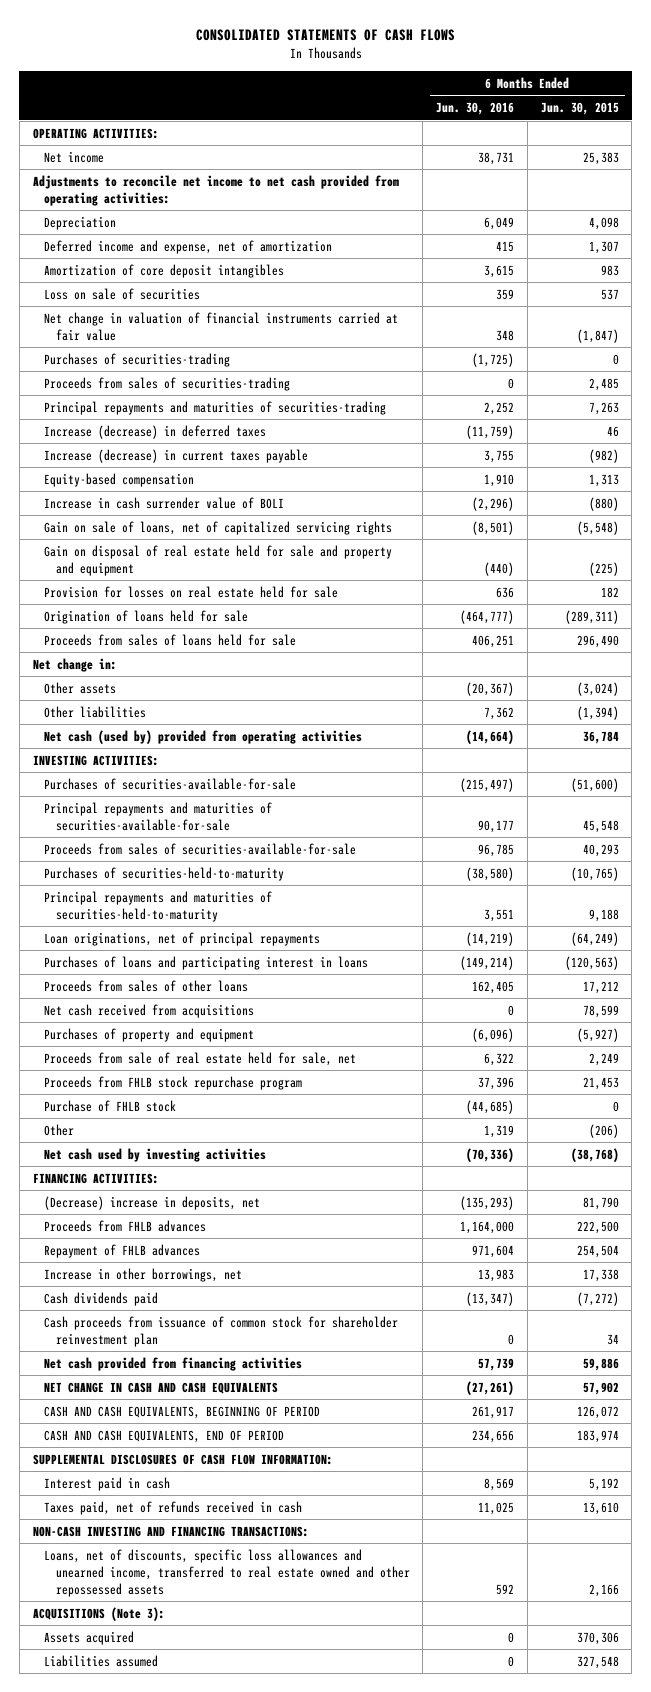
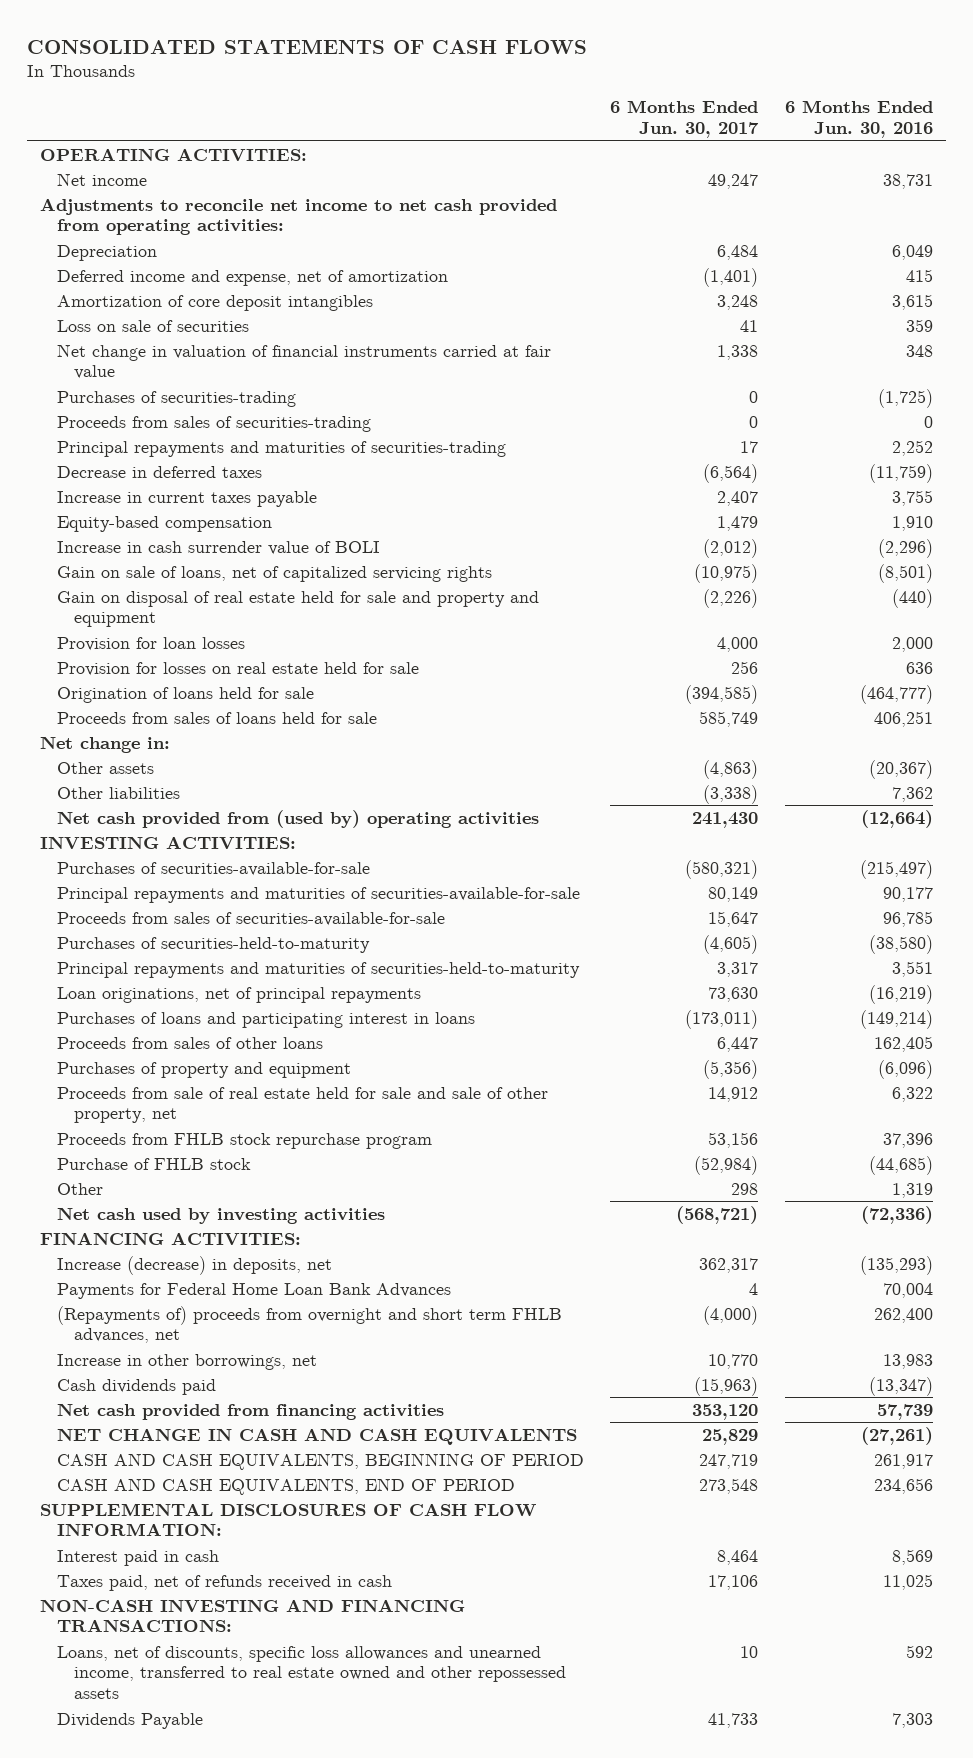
- | 6 Months Ended Jun. 30, 2016 | 6 Months Ended Jun. 30, 2015
+ | 6 Months Ended Jun. 30, 2017 | 6 Months Ended Jun. 30, 2016
- Increase (decrease) in deferred taxes | (11,759) | 46
- Increase (decrease) in current taxes payable | 3,755 | (982)
+ Decrease in deferred taxes | (6,564) | (11,759)
+ Increase in current taxes payable | 2,407 | 3,755
+ Provision for loan losses | 4,000 | 2,000
- Net cash (used by) provided from operating activities | (14,664) | 36,784
+ Net cash provided from (used by) operating activities | 241,430 | (12,664)
- Loan originations, net of principal repayments | (14,219) | (64,249)
+ Loan originations, net of principal repayments | 73,630 | (16,219)
- Net cash received from acquisitions | 0 | 78,599
- Proceeds from sale of real estate held for sale, net | 6,322 | 2,249
+ Proceeds from sale of real estate held for sale and sale of other property, net | 14,912 | 6,322
- Net cash used by investing activities | (70,336) | (38,768)
+ Net cash used by investing activities | (568,721) | (72,336)
- (Decrease) increase in deposits, net | (135,293) | 81,790
- Proceeds from FHLB advances | 1,164,000 | 222,500
- Repayment of FHLB advances | 971,604 | 254,504
+ Increase (decrease) in deposits, net | 362,317 | (135,293)
+ Payments for Federal Home Loan Bank Advances | 4 | 70,004
+ (Repayments of) proceeds from overnight and short term FHLB advances, net | (4,000) | 262,400
- Cash proceeds from issuance of common stock for shareholder reinvestment plan | 0 | 34
- ACQUISITIONS (Note 3):
- Assets acquired | 0 | 370,306
- Liabilities assumed | 0 | 327,548
+ Dividends Payable | 41,733 | 7,303

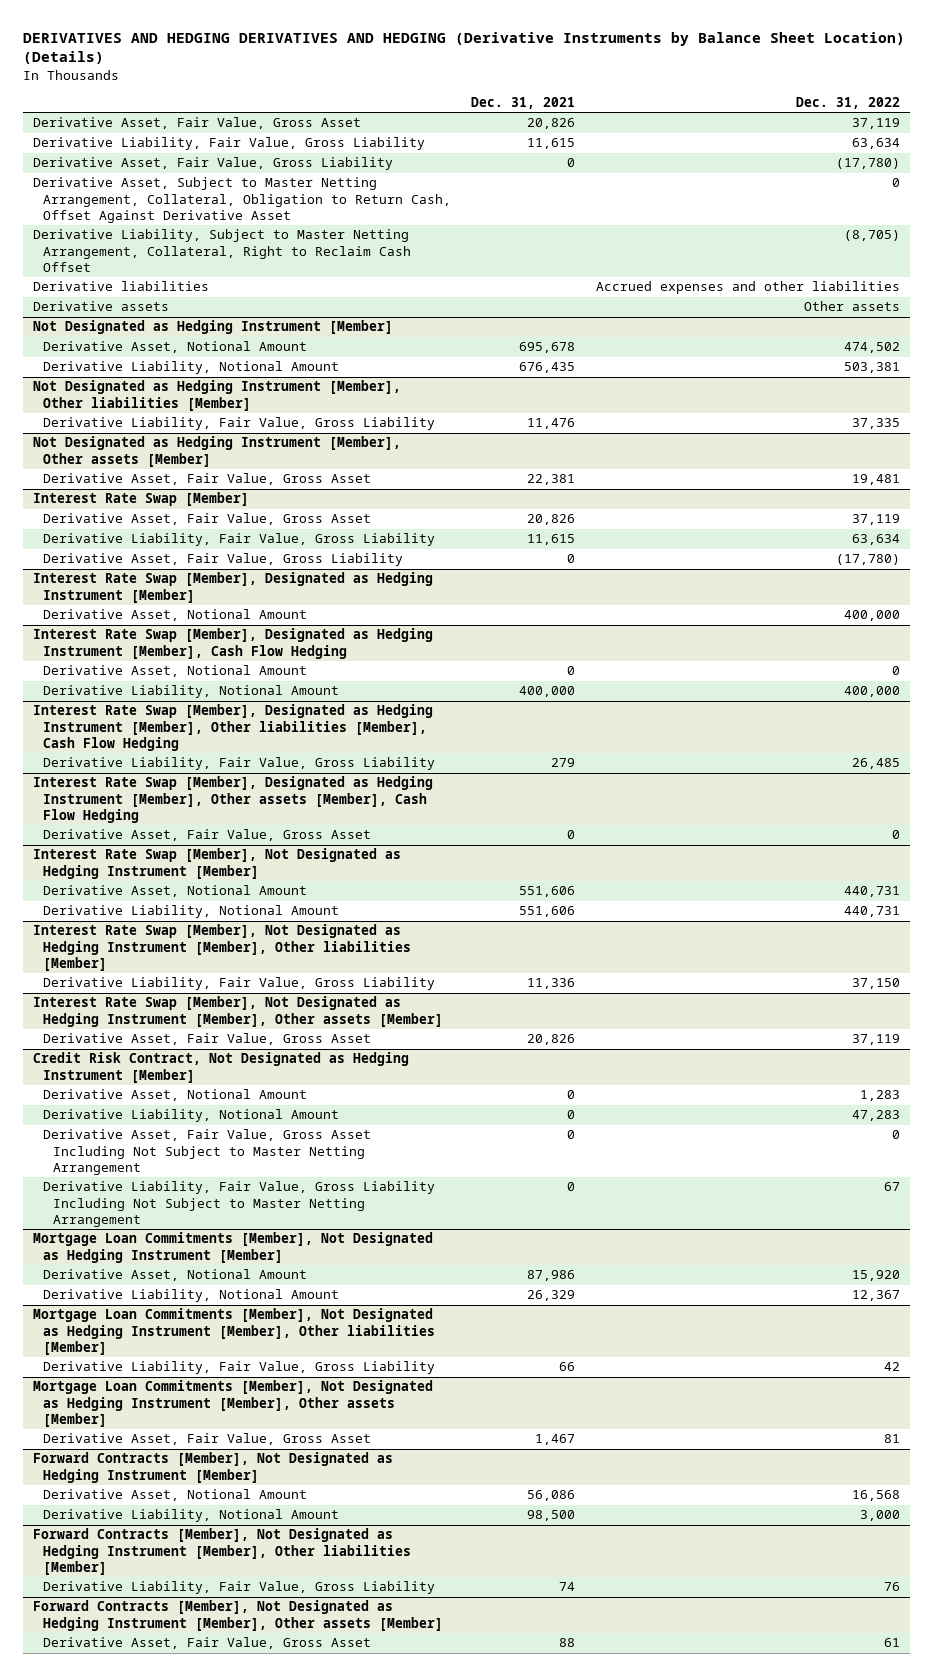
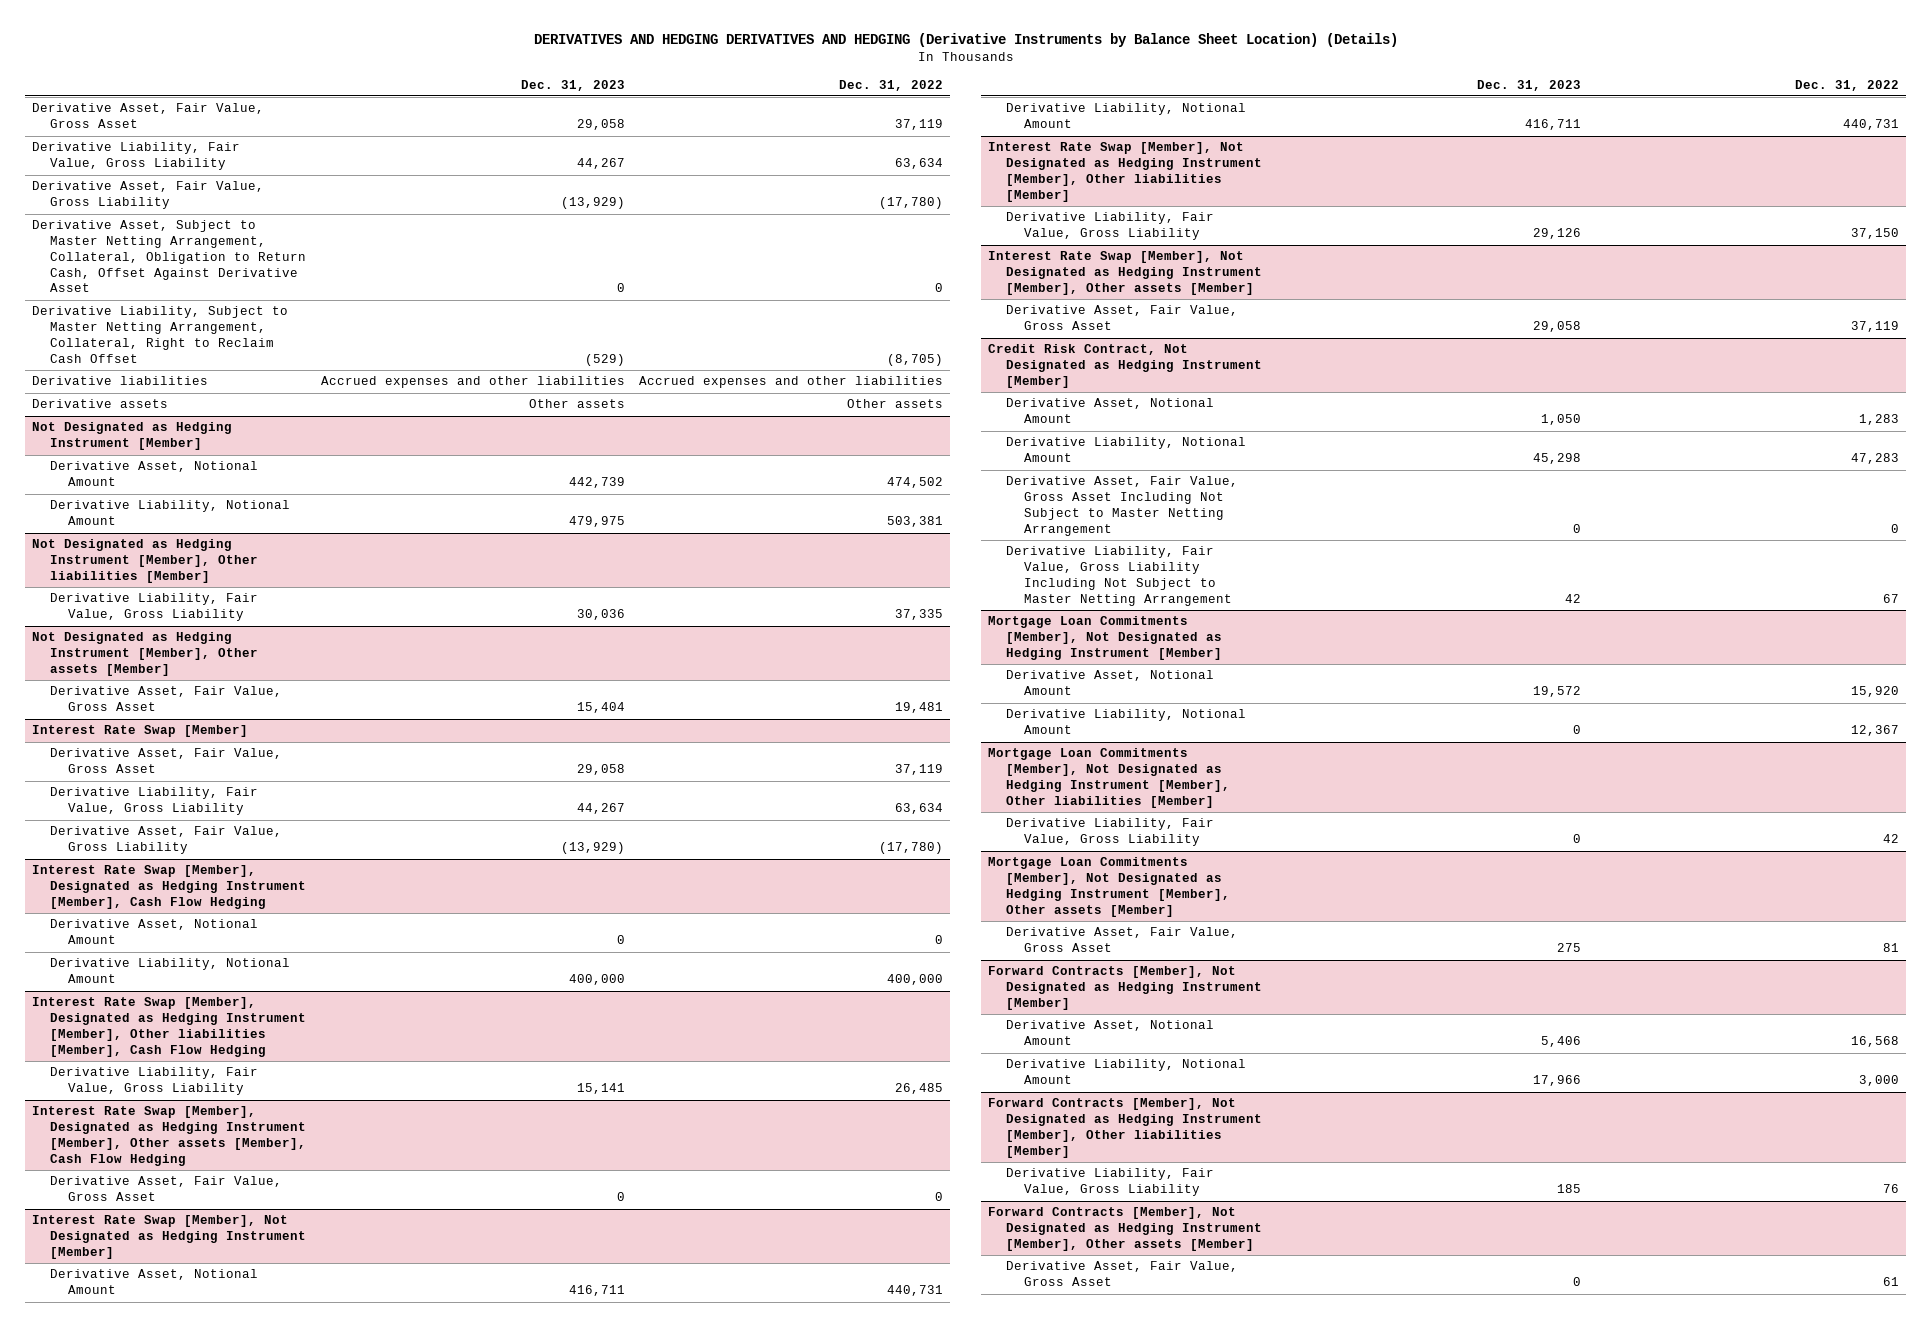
- | Dec. 31, 2021 | Dec. 31, 2022
+ | Dec. 31, 2023 | Dec. 31, 2022
- Interest Rate Swap [Member], Designated as Hedging Instrument [Member]
- Derivative Asset, Notional Amount | | 400,000

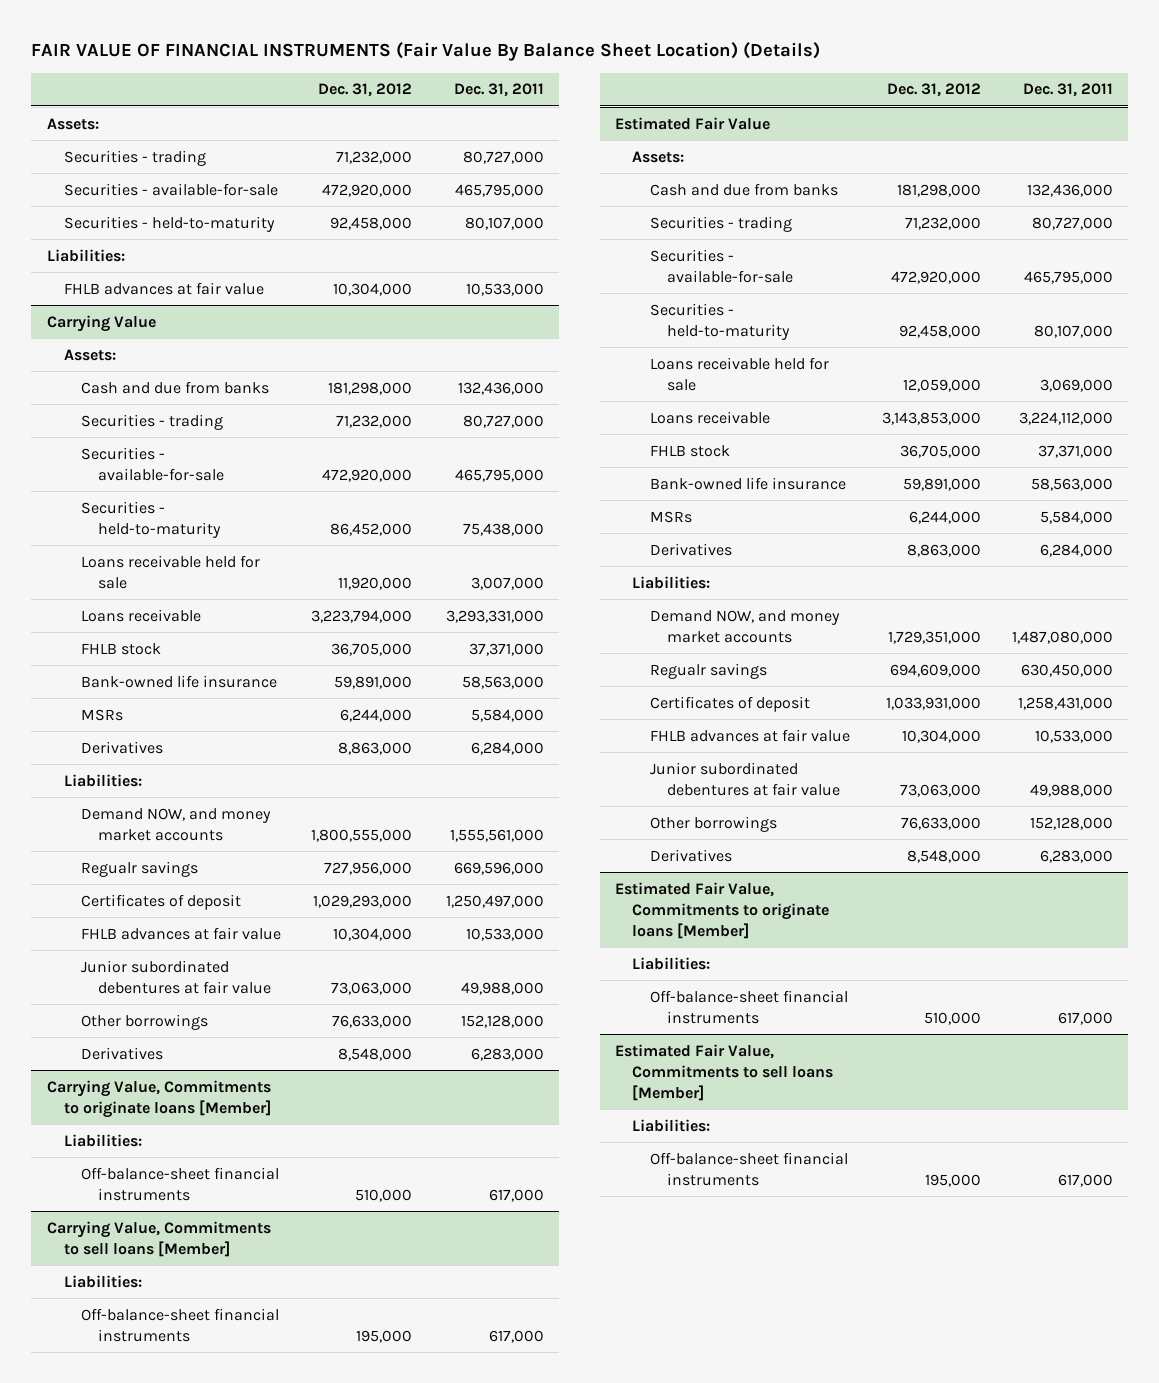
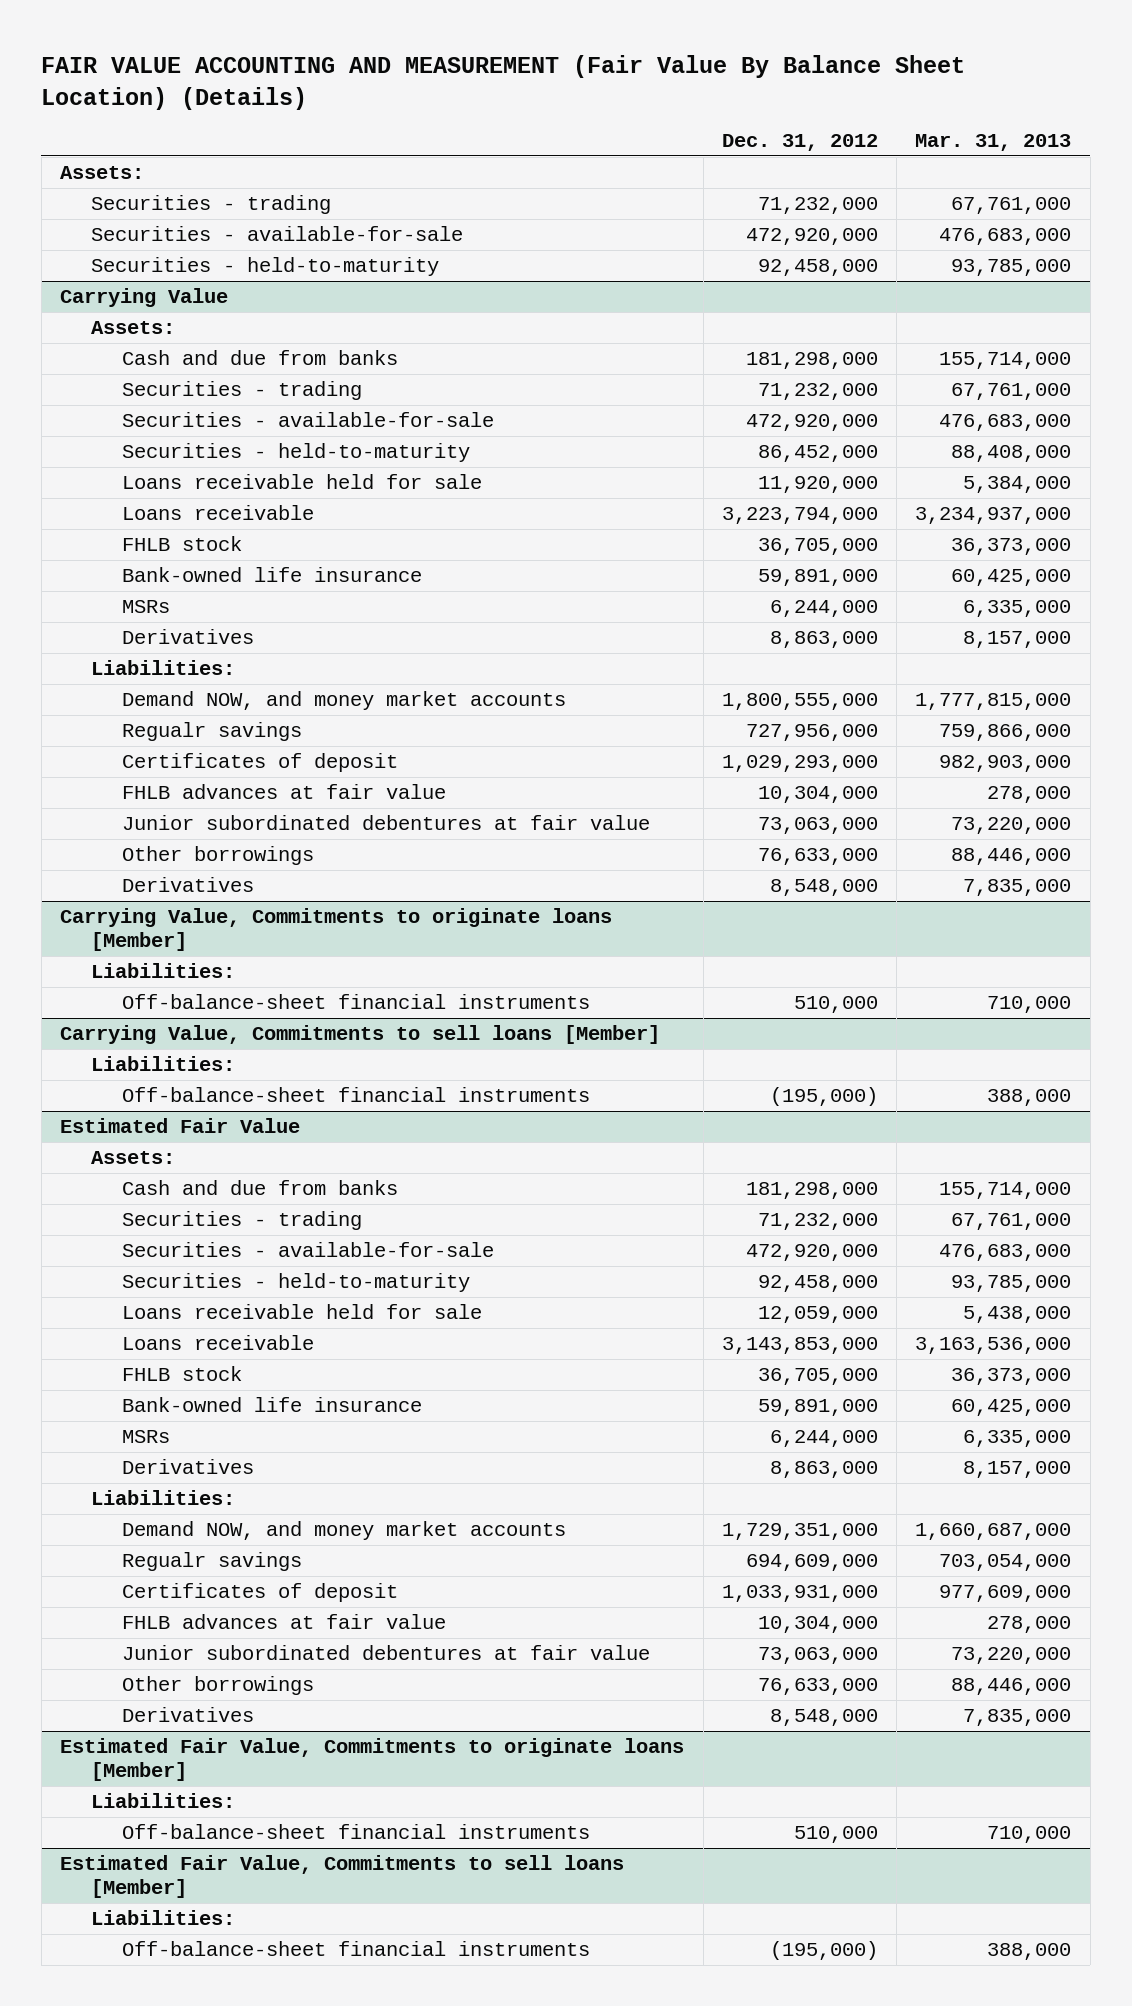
- FAIR VALUE OF FINANCIAL INSTRUMENTS (Fair Value By Balance Sheet Location) (Details)
+ FAIR VALUE ACCOUNTING AND MEASUREMENT (Fair Value By Balance Sheet Location) (Details)
- | Dec. 31, 2012 | Dec. 31, 2011
+ | Dec. 31, 2012 | Mar. 31, 2013
- Liabilities:
- FHLB advances at fair value | 10,304,000 | 10,533,000
@ Carrying Value, Commitments to sell loans [Member]
- Off-balance-sheet financial instruments | 195,000 | 617,000
+ Off-balance-sheet financial instruments | (195,000) | 388,000
@ Estimated Fair Value, Commitments to sell loans [Member]
- Off-balance-sheet financial instruments | 195,000 | 617,000
+ Off-balance-sheet financial instruments | (195,000) | 388,000

